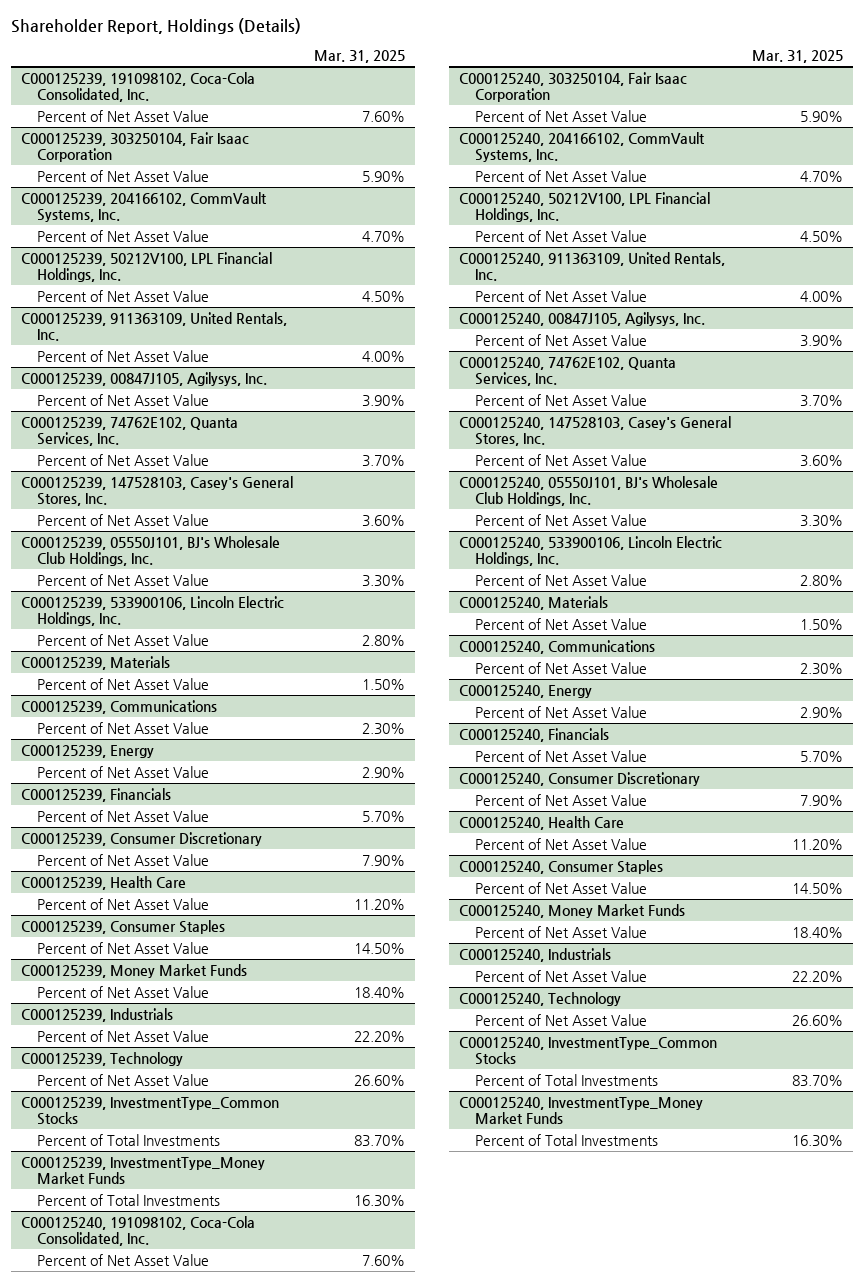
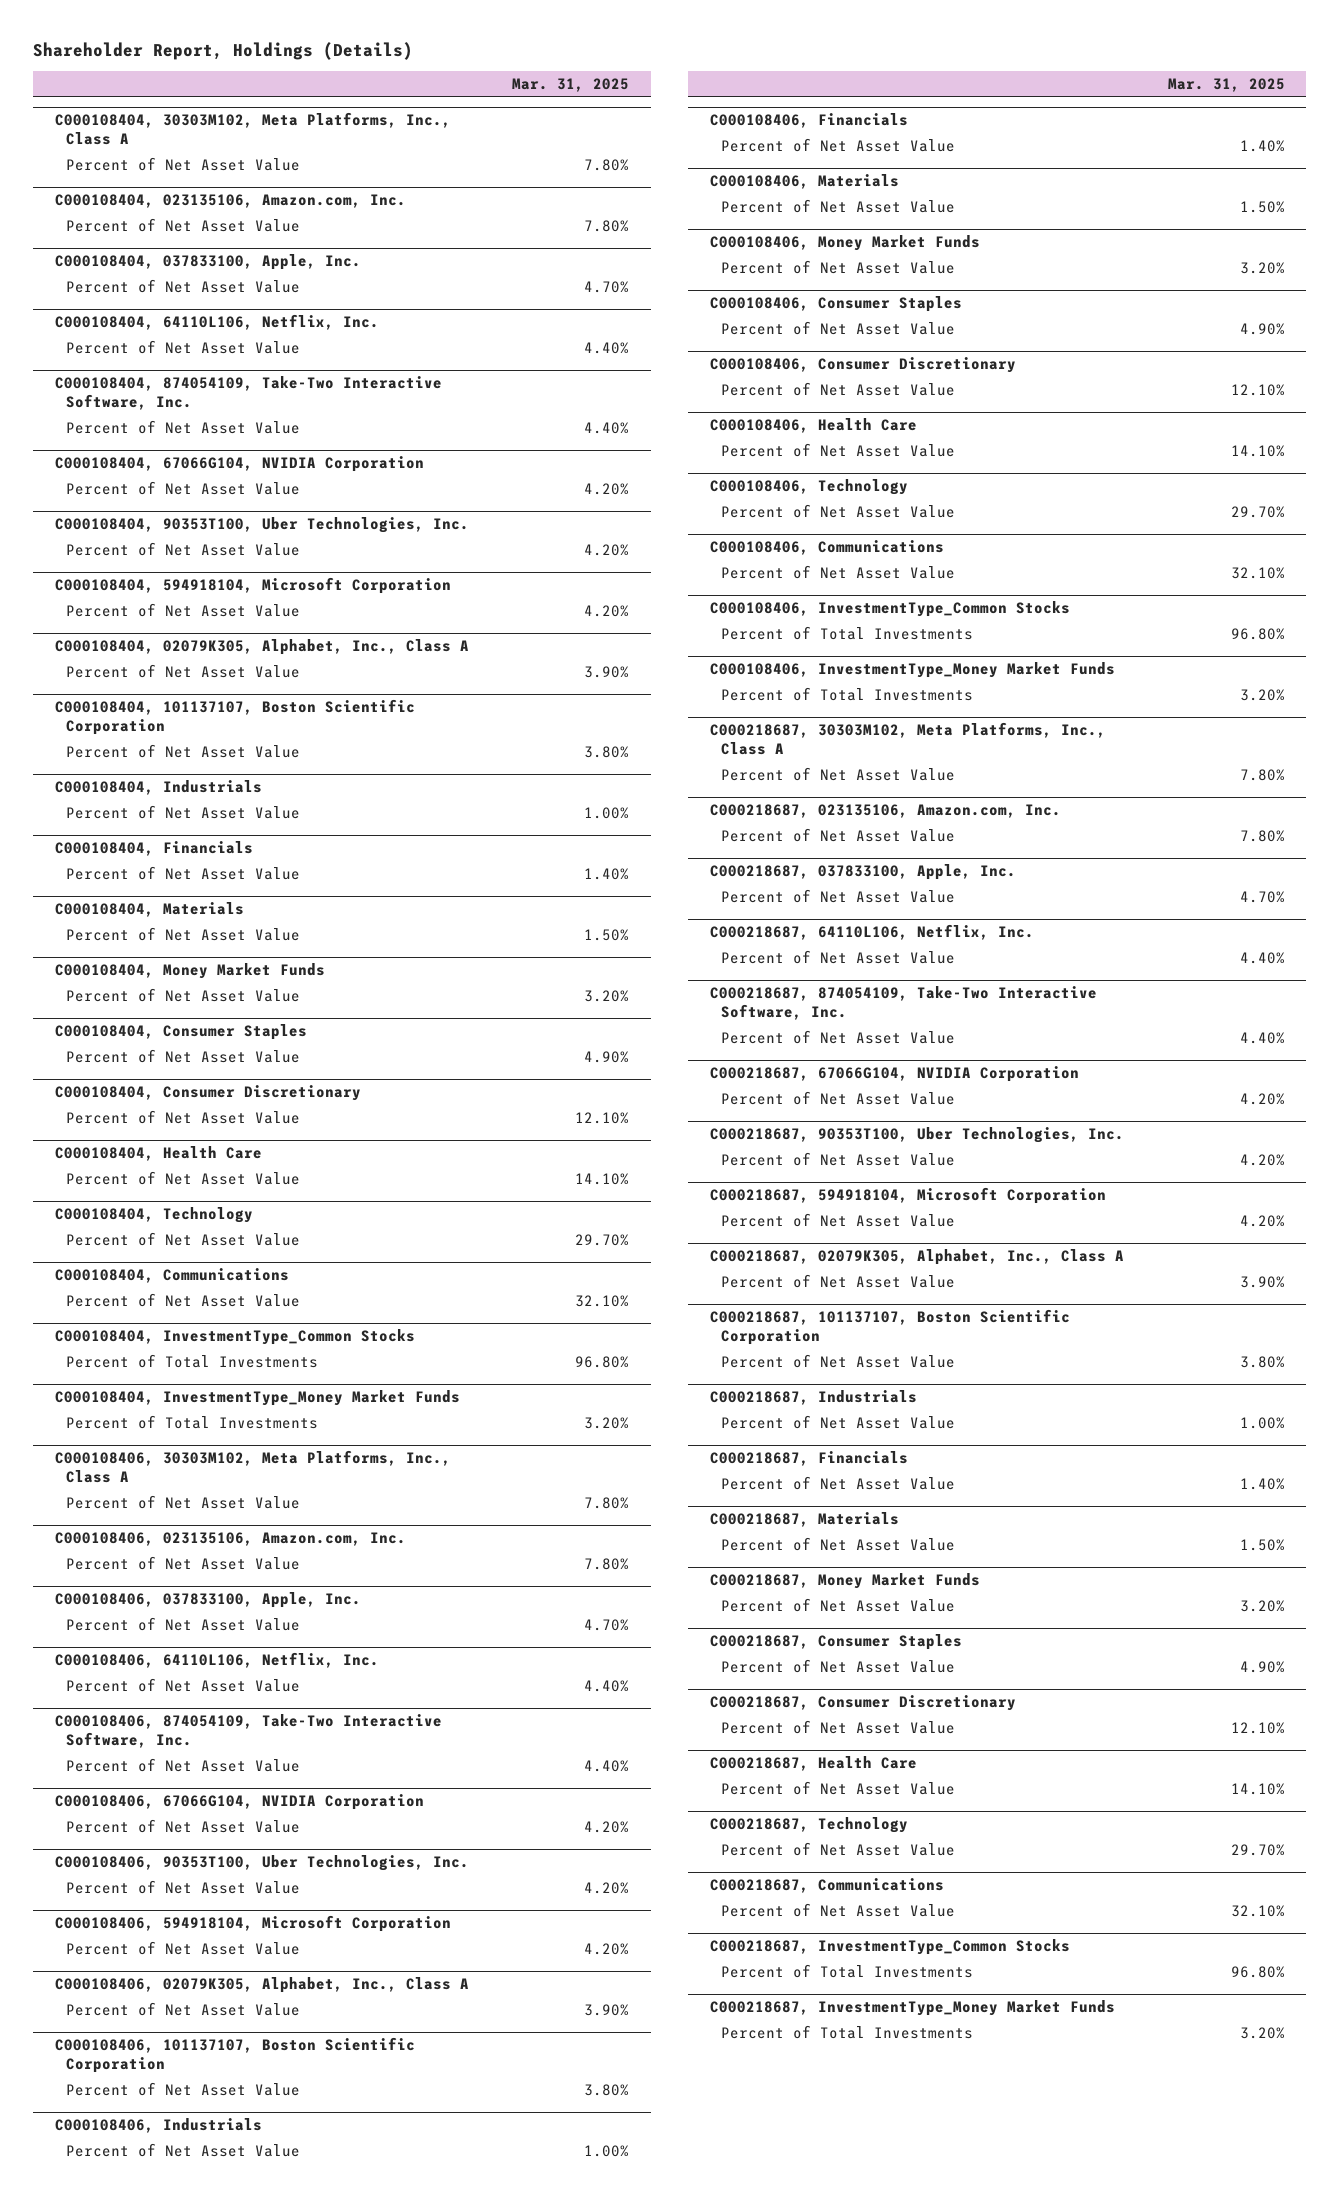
- C000125239, 191098102, Coca-Cola Consolidated, Inc.
- Percent of Net Asset Value | 7.60%
- C000125239, 303250104, Fair Isaac Corporation
- Percent of Net Asset Value | 5.90%
- C000125239, 204166102, CommVault Systems, Inc.
+ C000108404, 30303M102, Meta Platforms, Inc., Class A
+ Percent of Net Asset Value | 7.80%
+ C000108404, 023135106, Amazon.com, Inc.
+ Percent of Net Asset Value | 7.80%
+ C000108404, 037833100, Apple, Inc.
- C000125239, 50212V100, LPL Financial Holdings, Inc.
- Percent of Net Asset Value | 4.50%
- C000125239, 911363109, United Rentals, Inc.
- Percent of Net Asset Value | 4.00%
- C000125239, 00847J105, Agilysys, Inc.
+ C000108404, 64110L106, Netflix, Inc.
+ Percent of Net Asset Value | 4.40%
+ C000108404, 874054109, Take-Two Interactive Software, Inc.
+ Percent of Net Asset Value | 4.40%
+ C000108404, 67066G104, NVIDIA Corporation
+ Percent of Net Asset Value | 4.20%
+ C000108404, 90353T100, Uber Technologies, Inc.
+ Percent of Net Asset Value | 4.20%
+ C000108404, 594918104, Microsoft Corporation
+ Percent of Net Asset Value | 4.20%
+ C000108404, 02079K305, Alphabet, Inc., Class A
- C000125239, 74762E102, Quanta Services, Inc.
- Percent of Net Asset Value | 3.70%
- C000125239, 147528103, Casey's General Stores, Inc.
- Percent of Net Asset Value | 3.60%
- C000125239, 05550J101, BJ's Wholesale Club Holdings, Inc.
- Percent of Net Asset Value | 3.30%
- C000125239, 533900106, Lincoln Electric Holdings, Inc.
- Percent of Net Asset Value | 2.80%
- C000125239, Materials
+ C000108404, 101137107, Boston Scientific Corporation
+ Percent of Net Asset Value | 3.80%
+ C000108404, Industrials
+ Percent of Net Asset Value | 1.00%
+ C000108404, Financials
+ Percent of Net Asset Value | 1.40%
+ C000108404, Materials
- C000125239, Communications
- Percent of Net Asset Value | 2.30%
- C000125239, Energy
- Percent of Net Asset Value | 2.90%
- C000125239, Financials
- Percent of Net Asset Value | 5.70%
- C000125239, Consumer Discretionary
- Percent of Net Asset Value | 7.90%
- C000125239, Health Care
- Percent of Net Asset Value | 11.20%
- C000125239, Consumer Staples
- Percent of Net Asset Value | 14.50%
- C000125239, Money Market Funds
- Percent of Net Asset Value | 18.40%
- C000125239, Industrials
- Percent of Net Asset Value | 22.20%
- C000125239, Technology
- Percent of Net Asset Value | 26.60%
- C000125239, InvestmentType_Common Stocks
- Percent of Total Investments | 83.70%
- C000125239, InvestmentType_Money Market Funds
- Percent of Total Investments | 16.30%
- C000125240, 191098102, Coca-Cola Consolidated, Inc.
- Percent of Net Asset Value | 7.60%
- C000125240, 303250104, Fair Isaac Corporation
- Percent of Net Asset Value | 5.90%
- C000125240, 204166102, CommVault Systems, Inc.
+ C000108404, Money Market Funds
+ Percent of Net Asset Value | 3.20%
+ C000108404, Consumer Staples
+ Percent of Net Asset Value | 4.90%
+ C000108404, Consumer Discretionary
+ Percent of Net Asset Value | 12.10%
+ C000108404, Health Care
+ Percent of Net Asset Value | 14.10%
+ C000108404, Technology
+ Percent of Net Asset Value | 29.70%
+ C000108404, Communications
+ Percent of Net Asset Value | 32.10%
+ C000108404, InvestmentType_Common Stocks
+ Percent of Total Investments | 96.80%
+ C000108404, InvestmentType_Money Market Funds
+ Percent of Total Investments | 3.20%
+ C000108406, 30303M102, Meta Platforms, Inc., Class A
+ Percent of Net Asset Value | 7.80%
+ C000108406, 023135106, Amazon.com, Inc.
+ Percent of Net Asset Value | 7.80%
+ C000108406, 037833100, Apple, Inc.
- C000125240, 50212V100, LPL Financial Holdings, Inc.
- Percent of Net Asset Value | 4.50%
- C000125240, 911363109, United Rentals, Inc.
- Percent of Net Asset Value | 4.00%
- C000125240, 00847J105, Agilysys, Inc.
+ C000108406, 64110L106, Netflix, Inc.
+ Percent of Net Asset Value | 4.40%
+ C000108406, 874054109, Take-Two Interactive Software, Inc.
+ Percent of Net Asset Value | 4.40%
+ C000108406, 67066G104, NVIDIA Corporation
+ Percent of Net Asset Value | 4.20%
+ C000108406, 90353T100, Uber Technologies, Inc.
+ Percent of Net Asset Value | 4.20%
+ C000108406, 594918104, Microsoft Corporation
+ Percent of Net Asset Value | 4.20%
+ C000108406, 02079K305, Alphabet, Inc., Class A
- C000125240, 74762E102, Quanta Services, Inc.
- Percent of Net Asset Value | 3.70%
- C000125240, 147528103, Casey's General Stores, Inc.
- Percent of Net Asset Value | 3.60%
- C000125240, 05550J101, BJ's Wholesale Club Holdings, Inc.
- Percent of Net Asset Value | 3.30%
- C000125240, 533900106, Lincoln Electric Holdings, Inc.
- Percent of Net Asset Value | 2.80%
- C000125240, Materials
+ C000108406, 101137107, Boston Scientific Corporation
+ Percent of Net Asset Value | 3.80%
+ C000108406, Industrials
+ Percent of Net Asset Value | 1.00%
+ C000108406, Financials
+ Percent of Net Asset Value | 1.40%
+ C000108406, Materials
- C000125240, Communications
- Percent of Net Asset Value | 2.30%
- C000125240, Energy
- Percent of Net Asset Value | 2.90%
- C000125240, Financials
- Percent of Net Asset Value | 5.70%
- C000125240, Consumer Discretionary
- Percent of Net Asset Value | 7.90%
- C000125240, Health Care
- Percent of Net Asset Value | 11.20%
- C000125240, Consumer Staples
- Percent of Net Asset Value | 14.50%
- C000125240, Money Market Funds
- Percent of Net Asset Value | 18.40%
- C000125240, Industrials
- Percent of Net Asset Value | 22.20%
- C000125240, Technology
- Percent of Net Asset Value | 26.60%
- C000125240, InvestmentType_Common Stocks
- Percent of Total Investments | 83.70%
- C000125240, InvestmentType_Money Market Funds
- Percent of Total Investments | 16.30%
+ C000108406, Money Market Funds
+ Percent of Net Asset Value | 3.20%
+ C000108406, Consumer Staples
+ Percent of Net Asset Value | 4.90%
+ C000108406, Consumer Discretionary
+ Percent of Net Asset Value | 12.10%
+ C000108406, Health Care
+ Percent of Net Asset Value | 14.10%
+ C000108406, Technology
+ Percent of Net Asset Value | 29.70%
+ C000108406, Communications
+ Percent of Net Asset Value | 32.10%
+ C000108406, InvestmentType_Common Stocks
+ Percent of Total Investments | 96.80%
+ C000108406, InvestmentType_Money Market Funds
+ Percent of Total Investments | 3.20%
+ C000218687, 30303M102, Meta Platforms, Inc., Class A
+ Percent of Net Asset Value | 7.80%
+ C000218687, 023135106, Amazon.com, Inc.
+ Percent of Net Asset Value | 7.80%
+ C000218687, 037833100, Apple, Inc.
+ Percent of Net Asset Value | 4.70%
+ C000218687, 64110L106, Netflix, Inc.
+ Percent of Net Asset Value | 4.40%
+ C000218687, 874054109, Take-Two Interactive Software, Inc.
+ Percent of Net Asset Value | 4.40%
+ C000218687, 67066G104, NVIDIA Corporation
+ Percent of Net Asset Value | 4.20%
+ C000218687, 90353T100, Uber Technologies, Inc.
+ Percent of Net Asset Value | 4.20%
+ C000218687, 594918104, Microsoft Corporation
+ Percent of Net Asset Value | 4.20%
+ C000218687, 02079K305, Alphabet, Inc., Class A
+ Percent of Net Asset Value | 3.90%
+ C000218687, 101137107, Boston Scientific Corporation
+ Percent of Net Asset Value | 3.80%
+ C000218687, Industrials
+ Percent of Net Asset Value | 1.00%
+ C000218687, Financials
+ Percent of Net Asset Value | 1.40%
+ C000218687, Materials
+ Percent of Net Asset Value | 1.50%
+ C000218687, Money Market Funds
+ Percent of Net Asset Value | 3.20%
+ C000218687, Consumer Staples
+ Percent of Net Asset Value | 4.90%
+ C000218687, Consumer Discretionary
+ Percent of Net Asset Value | 12.10%
+ C000218687, Health Care
+ Percent of Net Asset Value | 14.10%
+ C000218687, Technology
+ Percent of Net Asset Value | 29.70%
+ C000218687, Communications
+ Percent of Net Asset Value | 32.10%
+ C000218687, InvestmentType_Common Stocks
+ Percent of Total Investments | 96.80%
+ C000218687, InvestmentType_Money Market Funds
+ Percent of Total Investments | 3.20%

